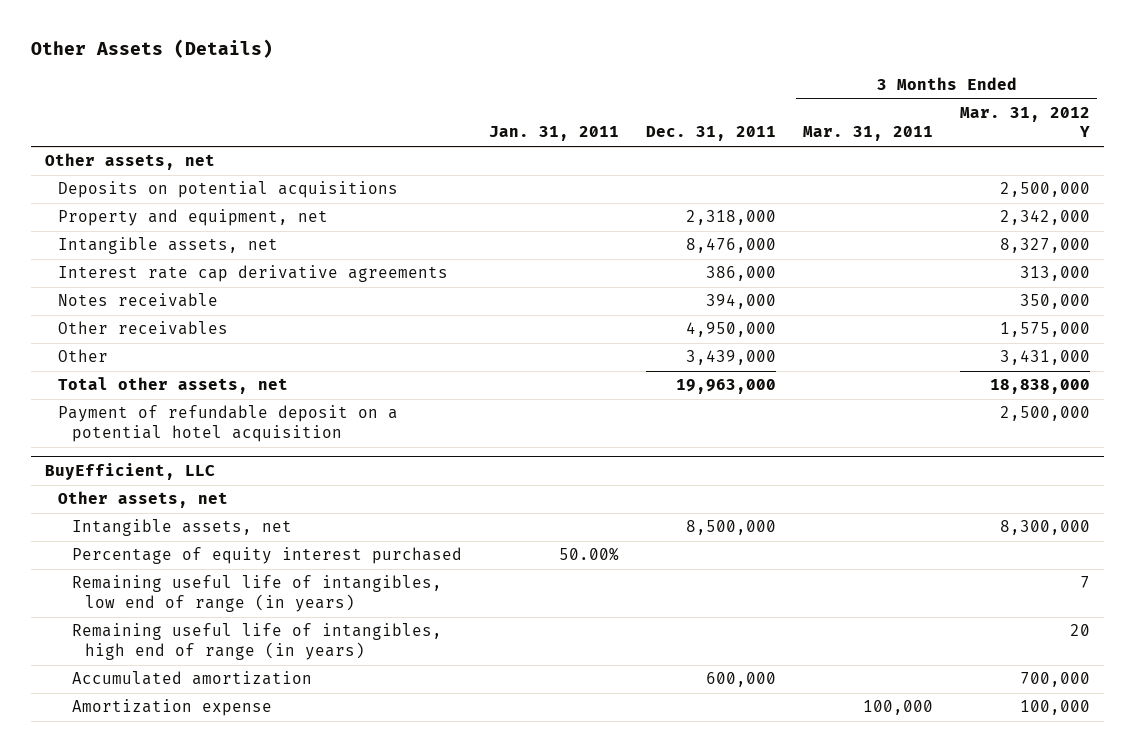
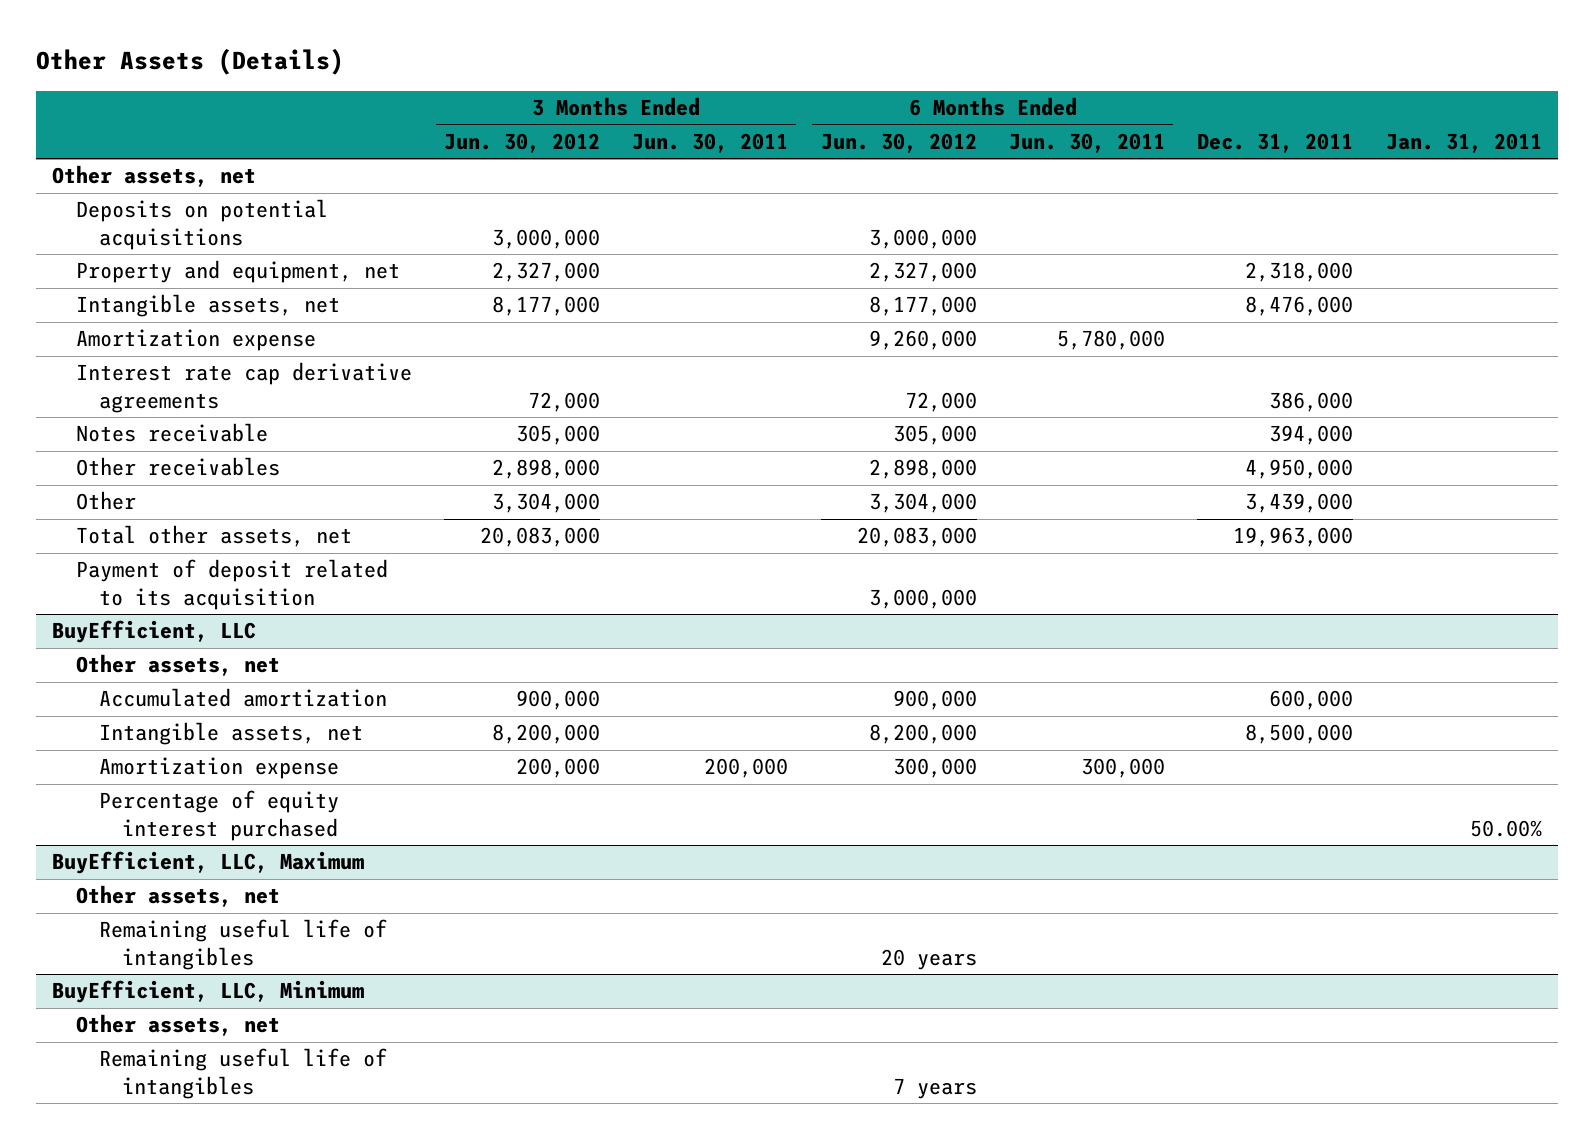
- | Jan. 31, 2011 | Dec. 31, 2011 | 3 Months Ended Mar. 31, 2011 | 3 Months Ended Mar. 31, 2012 Y
+ | 3 Months Ended Jun. 30, 2012 | 3 Months Ended Jun. 30, 2011 | 6 Months Ended Jun. 30, 2012 | 6 Months Ended Jun. 30, 2011 | Dec. 31, 2011 | Jan. 31, 2011
+ Amortization expense | | | 9,260,000 | 5,780,000 | |
- Payment of refundable deposit on a potential hotel acquisition | | | | 2,500,000
+ Payment of deposit related to its acquisition | | | 3,000,000 | | |
@ BuyEfficient, LLC
- Remaining useful life of intangibles, low end of range (in years) | | | | 7
- Remaining useful life of intangibles, high end of range (in years) | | | | 20
moved down: Intangible assets, net | 8,200,000 | | 8,200,000 | | 8,500,000 |
moved down: Percentage of equity interest purchased | | | | | | 50.00%
+ BuyEfficient, LLC, Maximum
+ Other assets, net
+ Remaining useful life of intangibles | | | 20 years | | |
+ BuyEfficient, LLC, Minimum
+ Other assets, net
+ Remaining useful life of intangibles | | | 7 years | | |

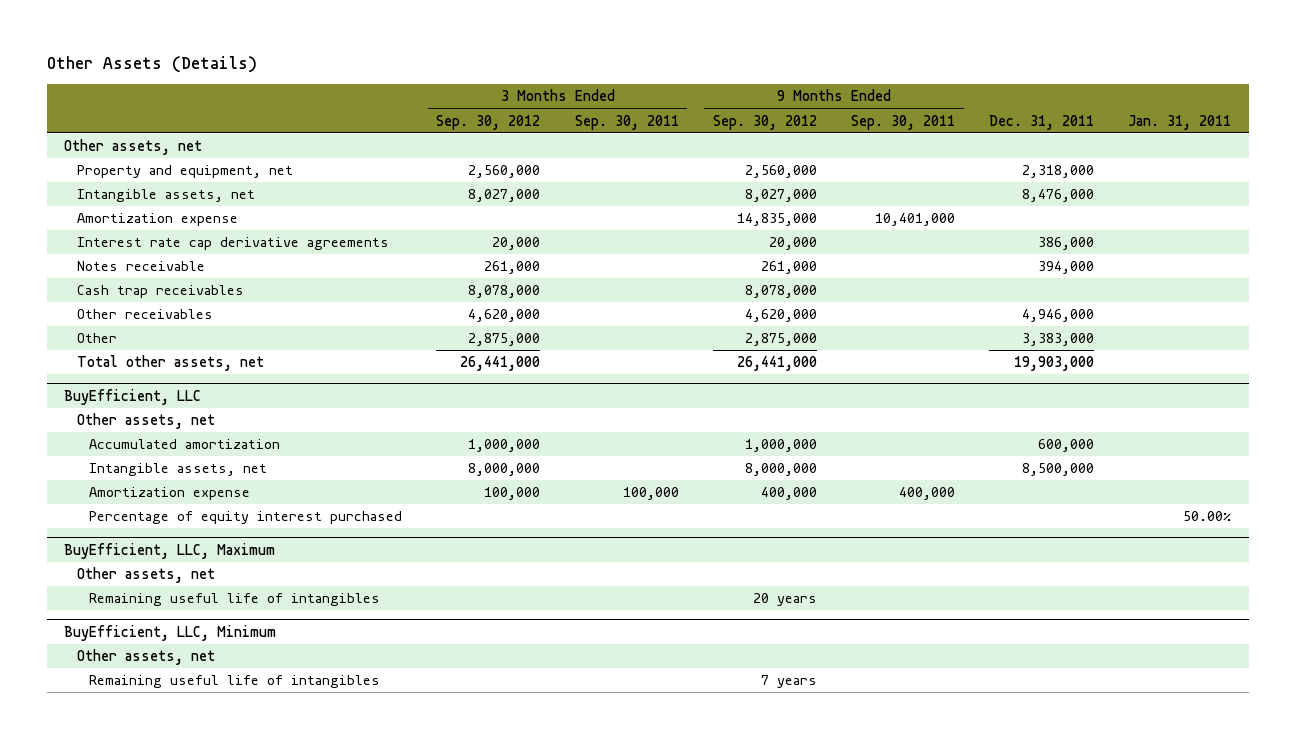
- | 3 Months Ended Jun. 30, 2012 | 3 Months Ended Jun. 30, 2011 | 6 Months Ended Jun. 30, 2012 | 6 Months Ended Jun. 30, 2011 | Dec. 31, 2011 | Jan. 31, 2011
+ | 3 Months Ended Sep. 30, 2012 | 3 Months Ended Sep. 30, 2011 | 9 Months Ended Sep. 30, 2012 | 9 Months Ended Sep. 30, 2011 | Dec. 31, 2011 | Jan. 31, 2011
- Deposits on potential acquisitions | 3,000,000 | | 3,000,000 | | |
- Other receivables | 2,898,000 | | 2,898,000 | | 4,950,000 |
- Other | 3,304,000 | | 3,304,000 | | 3,439,000 |
- Total other assets, net | 20,083,000 | | 20,083,000 | | 19,963,000 |
- Payment of deposit related to its acquisition | | | 3,000,000 | | |
+ Cash trap receivables | 8,078,000 | | 8,078,000 | | |
+ Other receivables | 4,620,000 | | 4,620,000 | | 4,946,000 |
+ Other | 2,875,000 | | 2,875,000 | | 3,383,000 |
+ Total other assets, net | 26,441,000 | | 26,441,000 | | 19,903,000 |

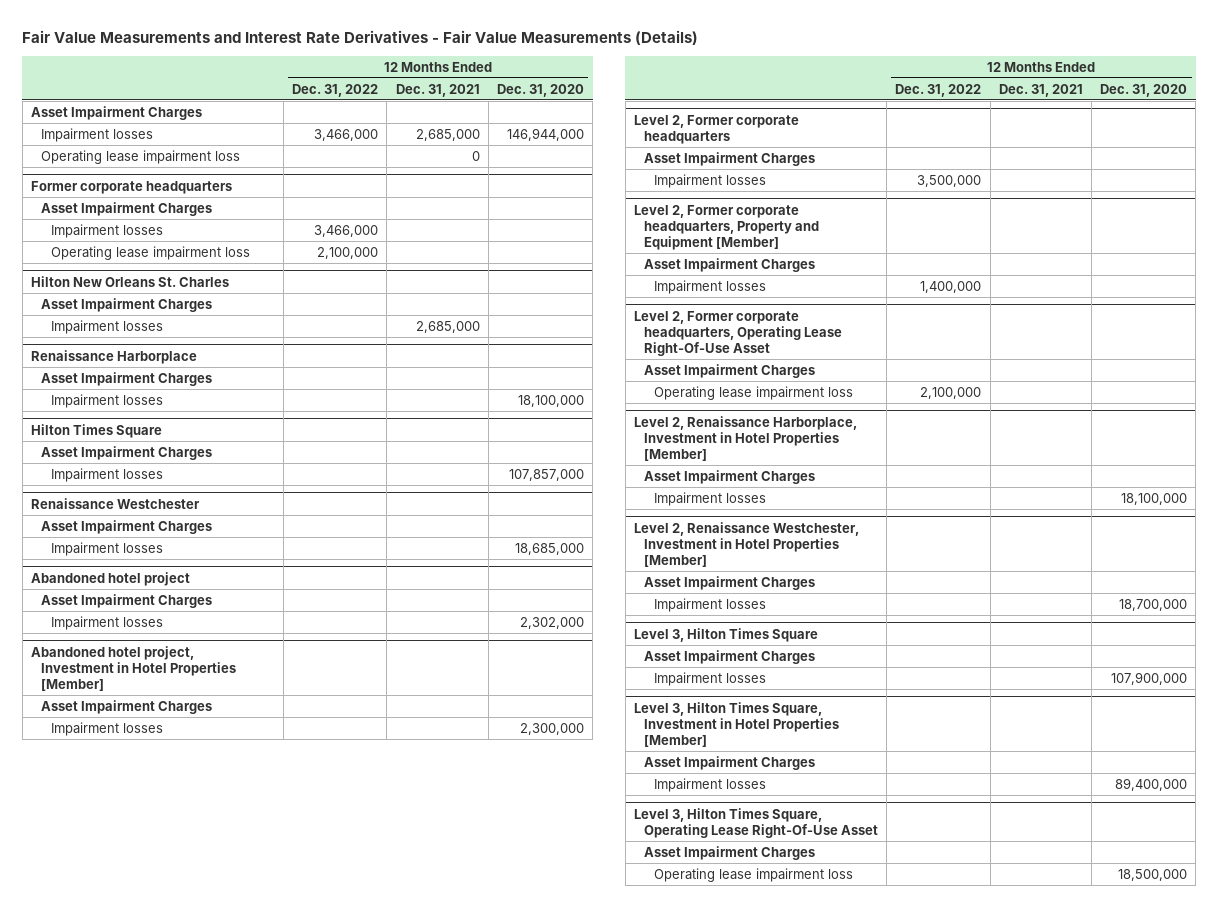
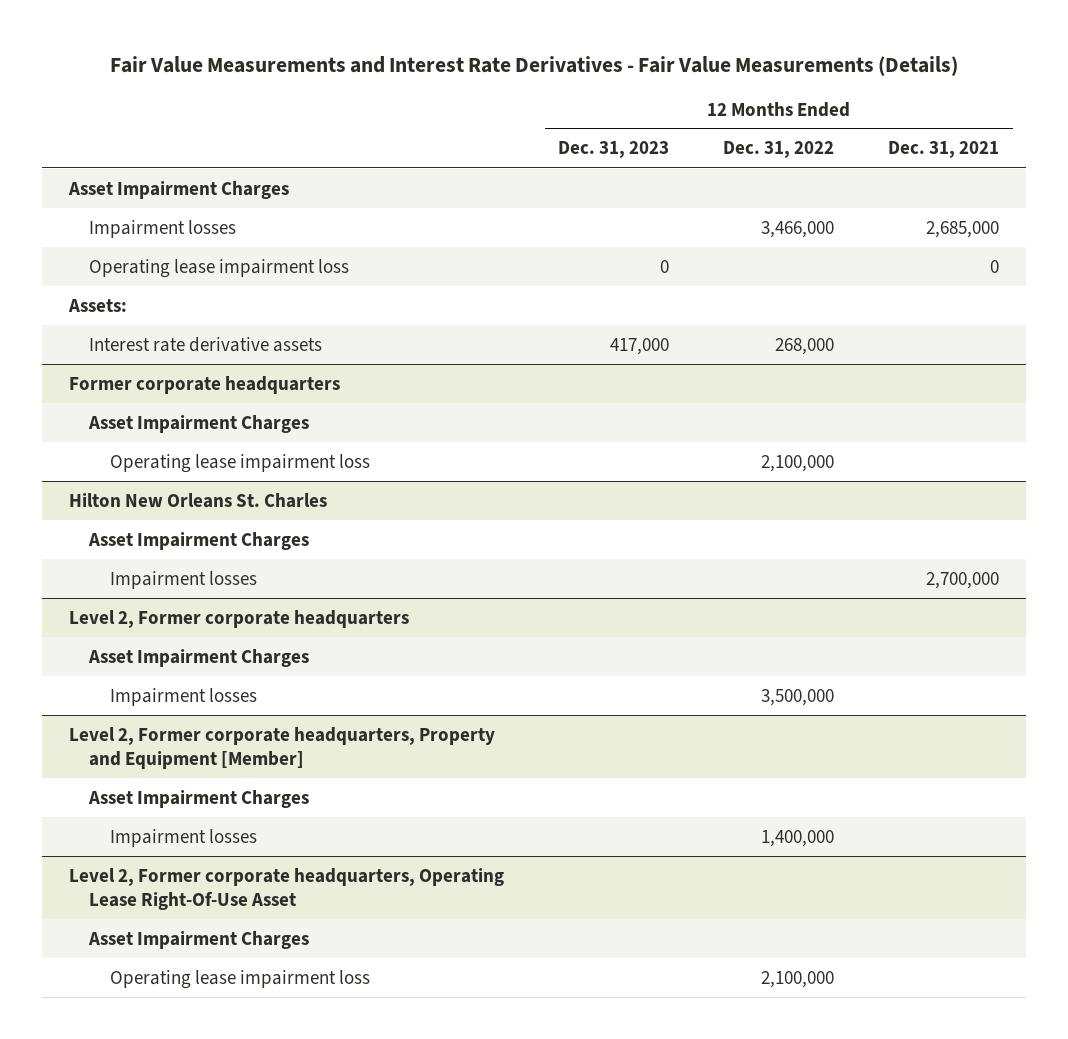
- | 12 Months Ended Dec. 31, 2022 | 12 Months Ended Dec. 31, 2021 | 12 Months Ended Dec. 31, 2020
+ | 12 Months Ended Dec. 31, 2023 | 12 Months Ended Dec. 31, 2022 | 12 Months Ended Dec. 31, 2021
+ Assets:
+ Interest rate derivative assets | 417,000 | 268,000 |
@ Former corporate headquarters
- Impairment losses | 3,466,000 | |
@ Hilton New Orleans St. Charles
- Impairment losses | | 2,685,000 |
- Renaissance Harborplace
- Asset Impairment Charges
- Impairment losses | | | 18,100,000
- Hilton Times Square
- Asset Impairment Charges
- Impairment losses | | | 107,857,000
- Renaissance Westchester
- Asset Impairment Charges
- Impairment losses | | | 18,685,000
- Abandoned hotel project
- Asset Impairment Charges
- Impairment losses | | | 2,302,000
- Abandoned hotel project, Investment in Hotel Properties [Member]
- Asset Impairment Charges
- Impairment losses | | | 2,300,000
@ Hilton New Orleans St. Charles
+ Impairment losses | | | 2,700,000
- Level 2, Renaissance Harborplace, Investment in Hotel Properties [Member]
- Asset Impairment Charges
- Impairment losses | | | 18,100,000
- Level 2, Renaissance Westchester, Investment in Hotel Properties [Member]
- Asset Impairment Charges
- Impairment losses | | | 18,700,000
- Level 3, Hilton Times Square
- Asset Impairment Charges
- Impairment losses | | | 107,900,000
- Level 3, Hilton Times Square, Investment in Hotel Properties [Member]
- Asset Impairment Charges
- Impairment losses | | | 89,400,000
- Level 3, Hilton Times Square, Operating Lease Right-Of-Use Asset
- Asset Impairment Charges
- Operating lease impairment loss | | | 18,500,000

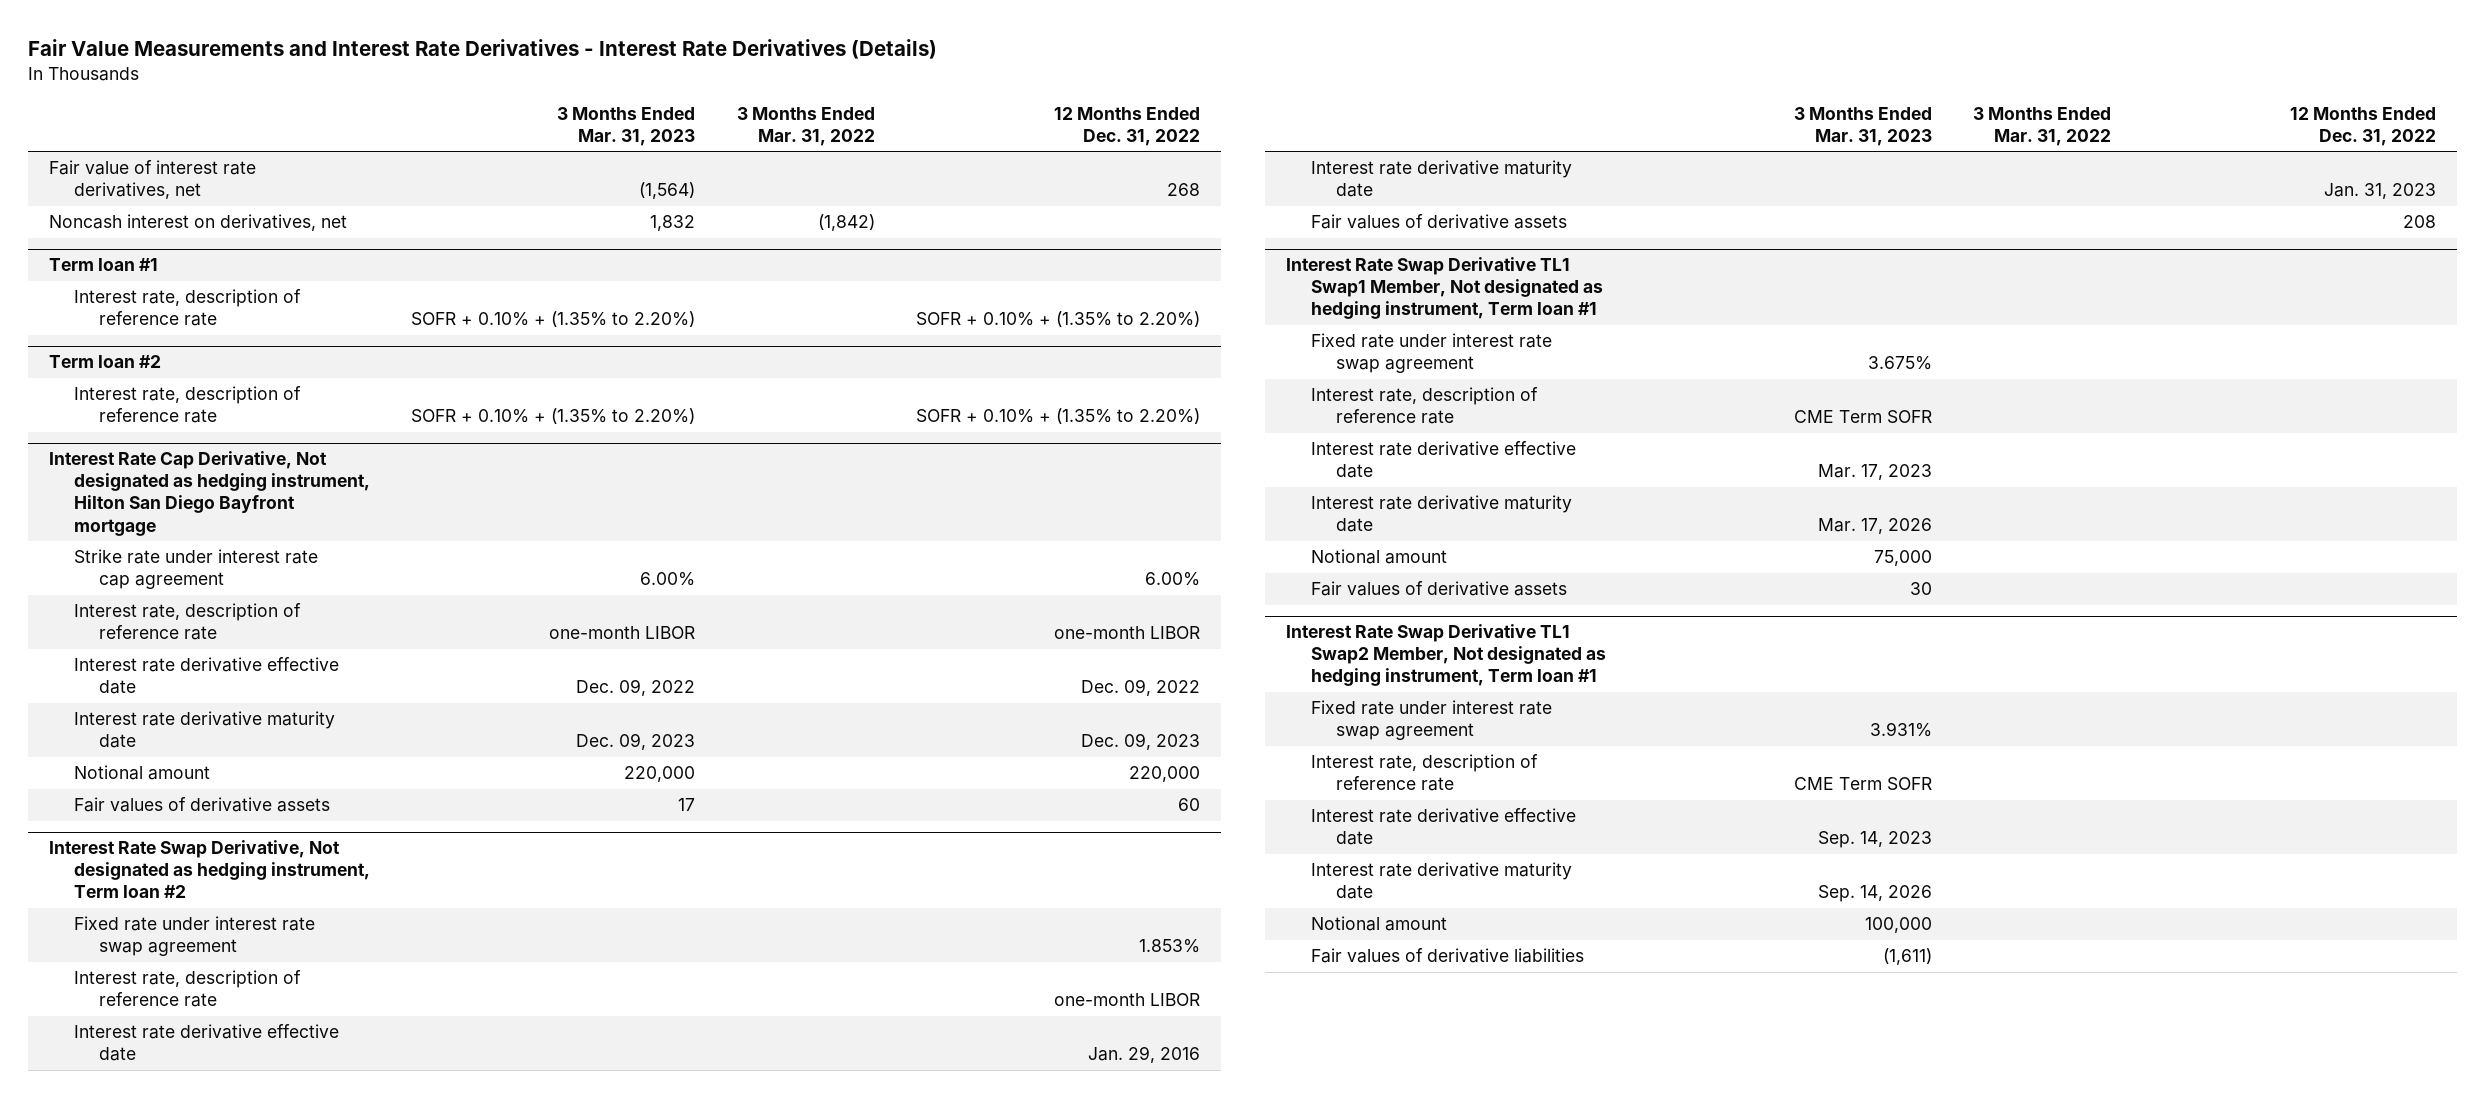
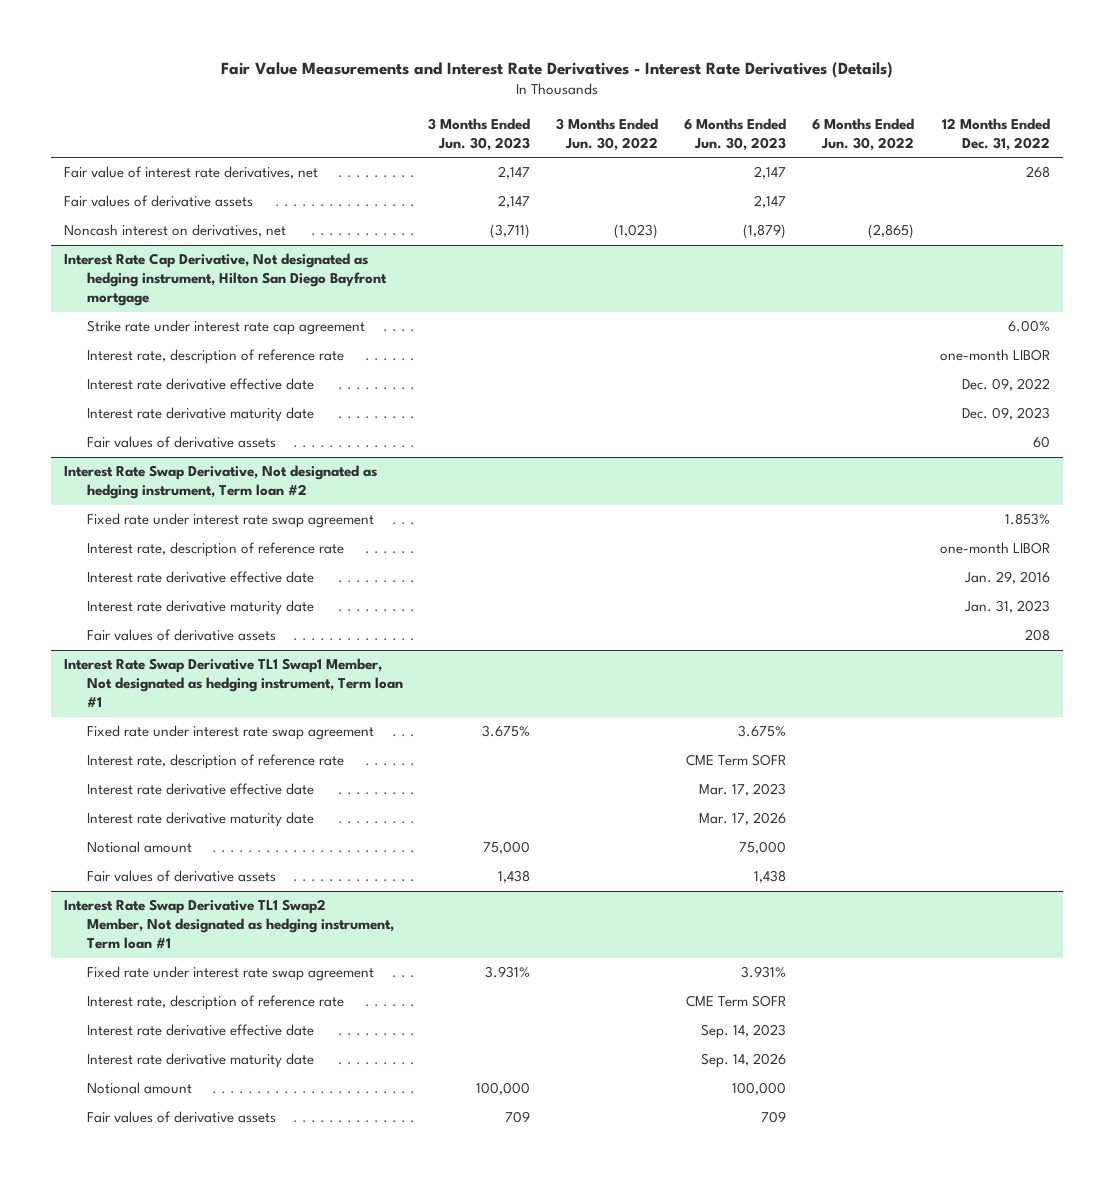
- | 3 Months Ended Mar. 31, 2023 | 3 Months Ended Mar. 31, 2022 | 12 Months Ended Dec. 31, 2022
+ | 3 Months Ended Jun. 30, 2023 | 3 Months Ended Jun. 30, 2022 | 6 Months Ended Jun. 30, 2023 | 6 Months Ended Jun. 30, 2022 | 12 Months Ended Dec. 31, 2022
+ Fair values of derivative assets | 2,147 | | 2,147 | |
- Term loan #1
- Interest rate, description of reference rate | SOFR + 0.10% + (1.35% to 2.20%) | | SOFR + 0.10% + (1.35% to 2.20%)
- Term loan #2
- Interest rate, description of reference rate | SOFR + 0.10% + (1.35% to 2.20%) | | SOFR + 0.10% + (1.35% to 2.20%)
@ Interest Rate Cap Derivative, Not designated as hedging instrument, Hilton San Diego Bayfront mortgage
- Notional amount | 220,000 | | 220,000
@ Interest Rate Swap Derivative TL1 Swap2 Member, Not designated as hedging instrument, Term loan #1
- Fair values of derivative liabilities | (1,611) | |
+ Fair values of derivative assets | 709 | | 709 | |

